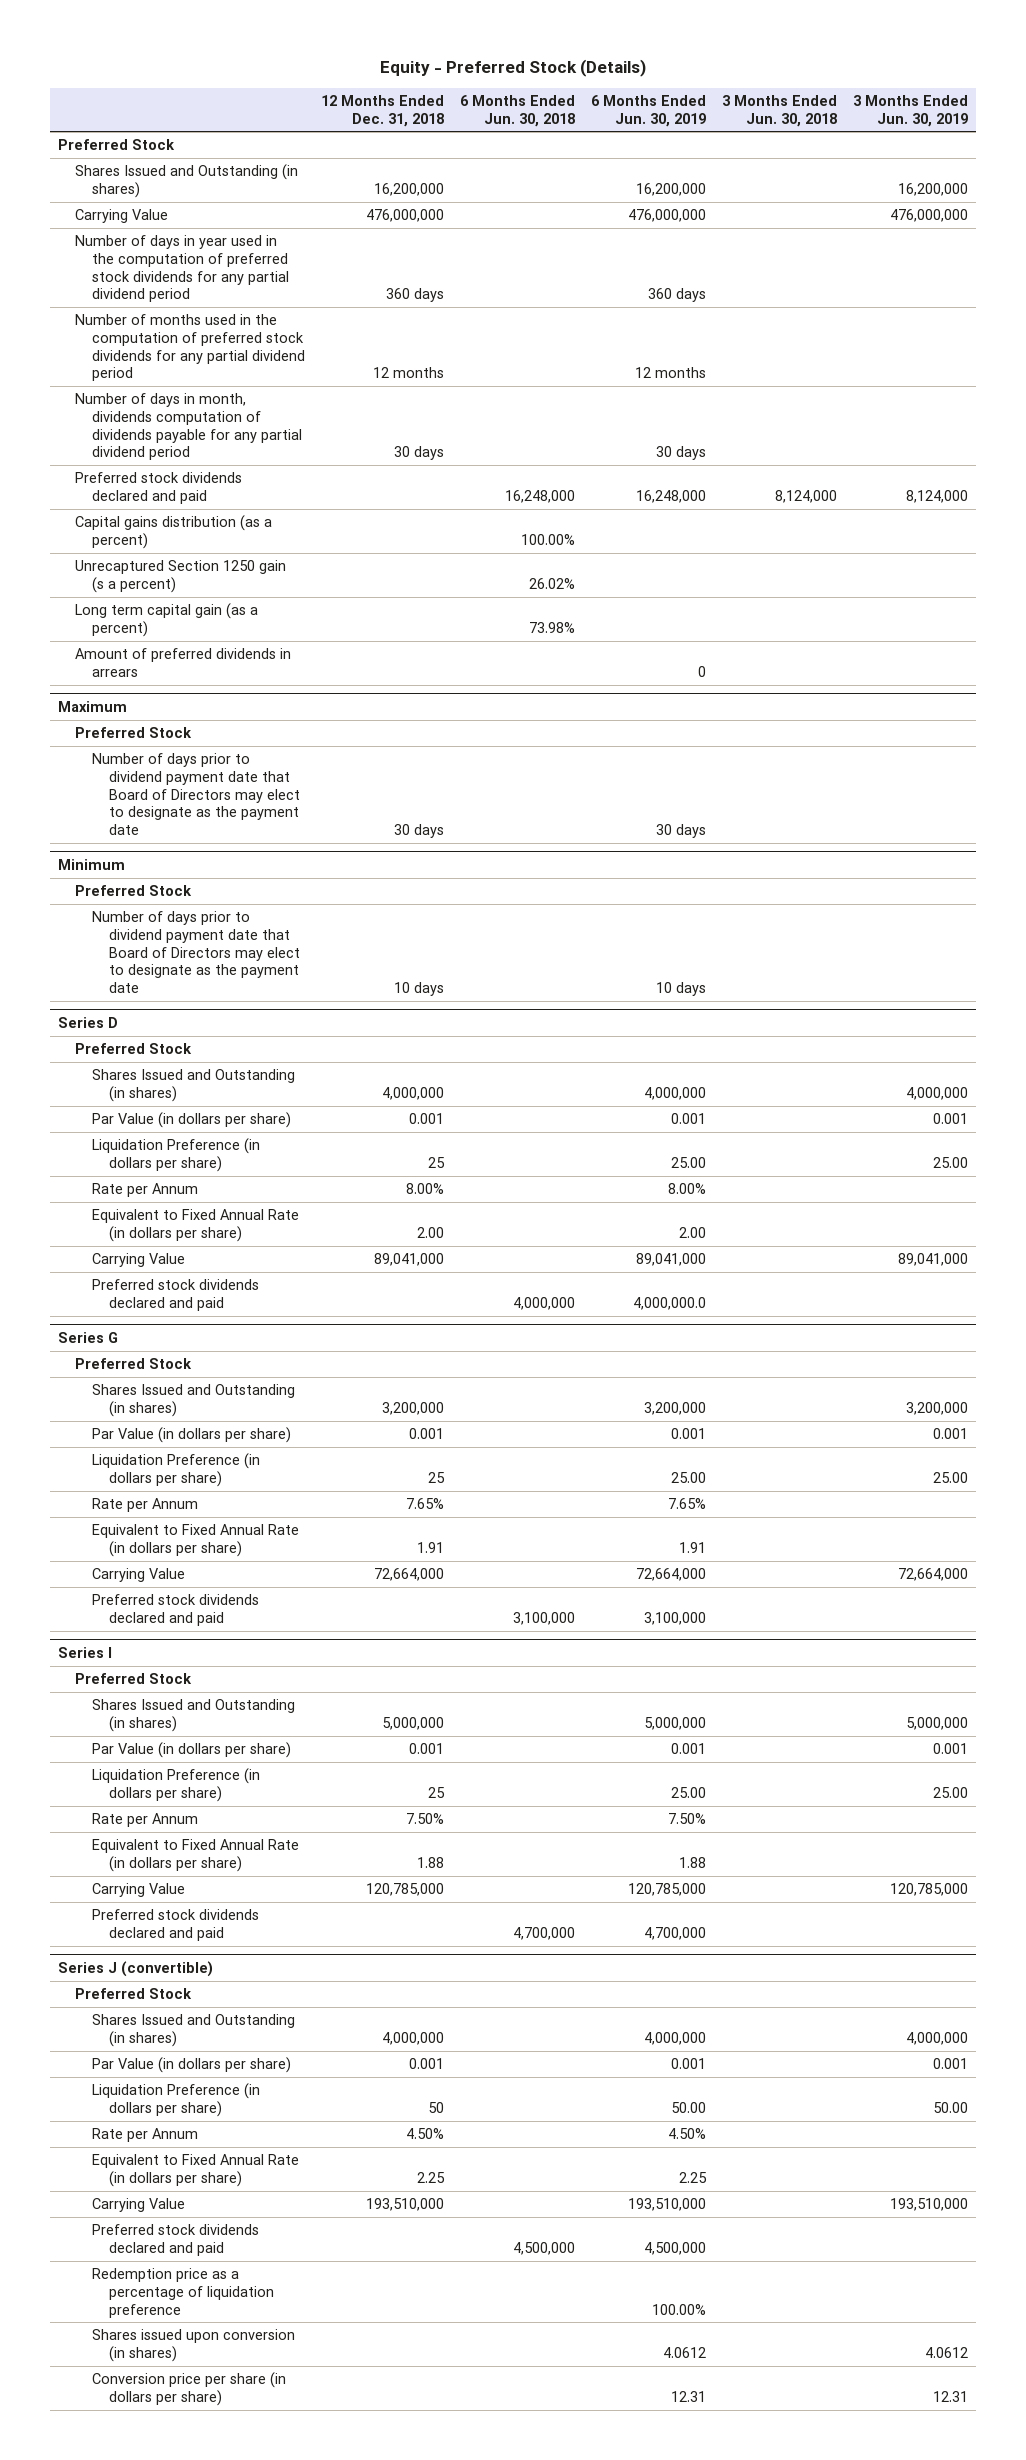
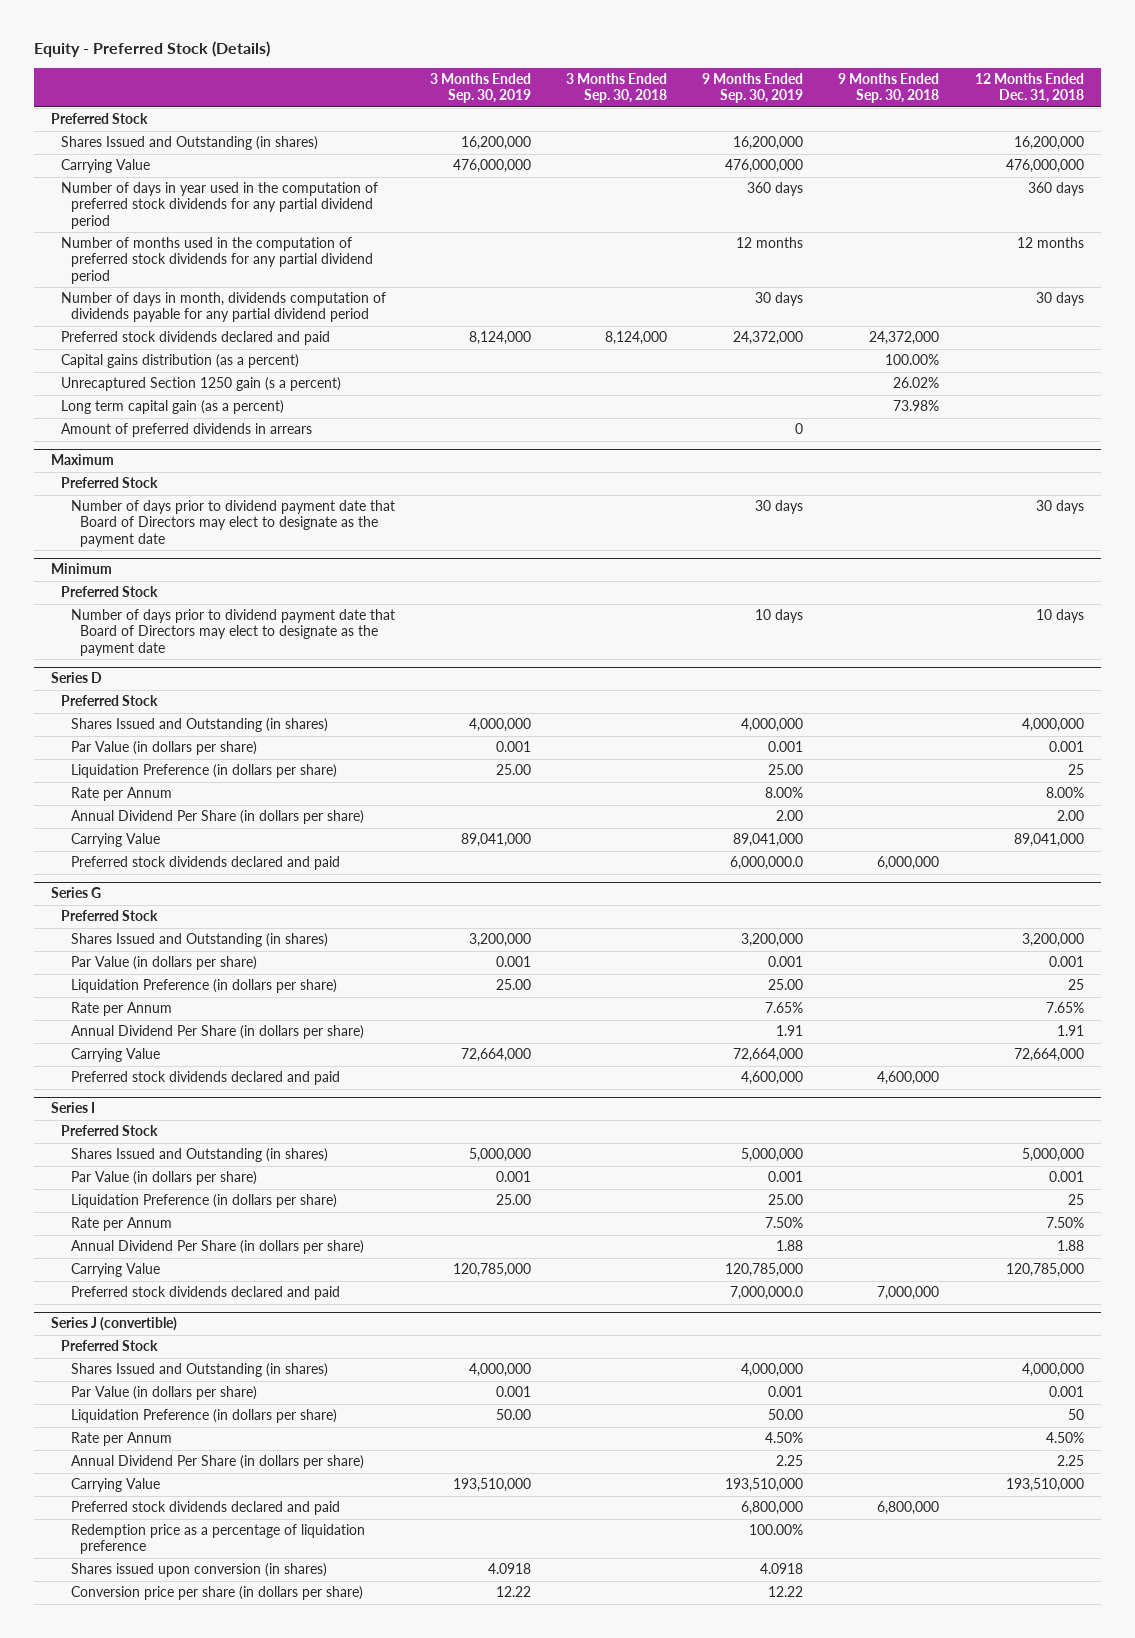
- | 12 Months Ended Dec. 31, 2018 | 6 Months Ended Jun. 30, 2018 | 6 Months Ended Jun. 30, 2019 | 3 Months Ended Jun. 30, 2018 | 3 Months Ended Jun. 30, 2019
+ | 3 Months Ended Sep. 30, 2019 | 3 Months Ended Sep. 30, 2018 | 9 Months Ended Sep. 30, 2019 | 9 Months Ended Sep. 30, 2018 | 12 Months Ended Dec. 31, 2018
@ Series D
- Equivalent to Fixed Annual Rate (in dollars per share) | 2.00 | | 2.00 | |
+ Annual Dividend Per Share (in dollars per share) | | | 2.00 | | 2.00
@ Series G
- Equivalent to Fixed Annual Rate (in dollars per share) | 1.91 | | 1.91 | |
+ Annual Dividend Per Share (in dollars per share) | | | 1.91 | | 1.91
@ Series I
- Equivalent to Fixed Annual Rate (in dollars per share) | 1.88 | | 1.88 | |
+ Annual Dividend Per Share (in dollars per share) | | | 1.88 | | 1.88
@ Series J (convertible)
- Equivalent to Fixed Annual Rate (in dollars per share) | 2.25 | | 2.25 | |
+ Annual Dividend Per Share (in dollars per share) | | | 2.25 | | 2.25

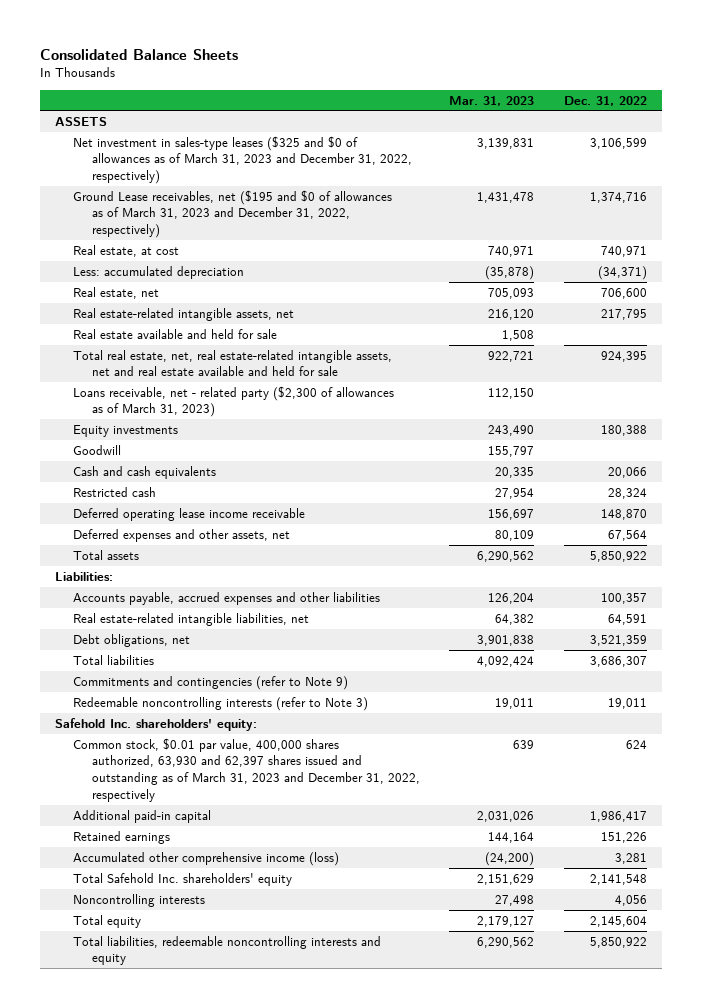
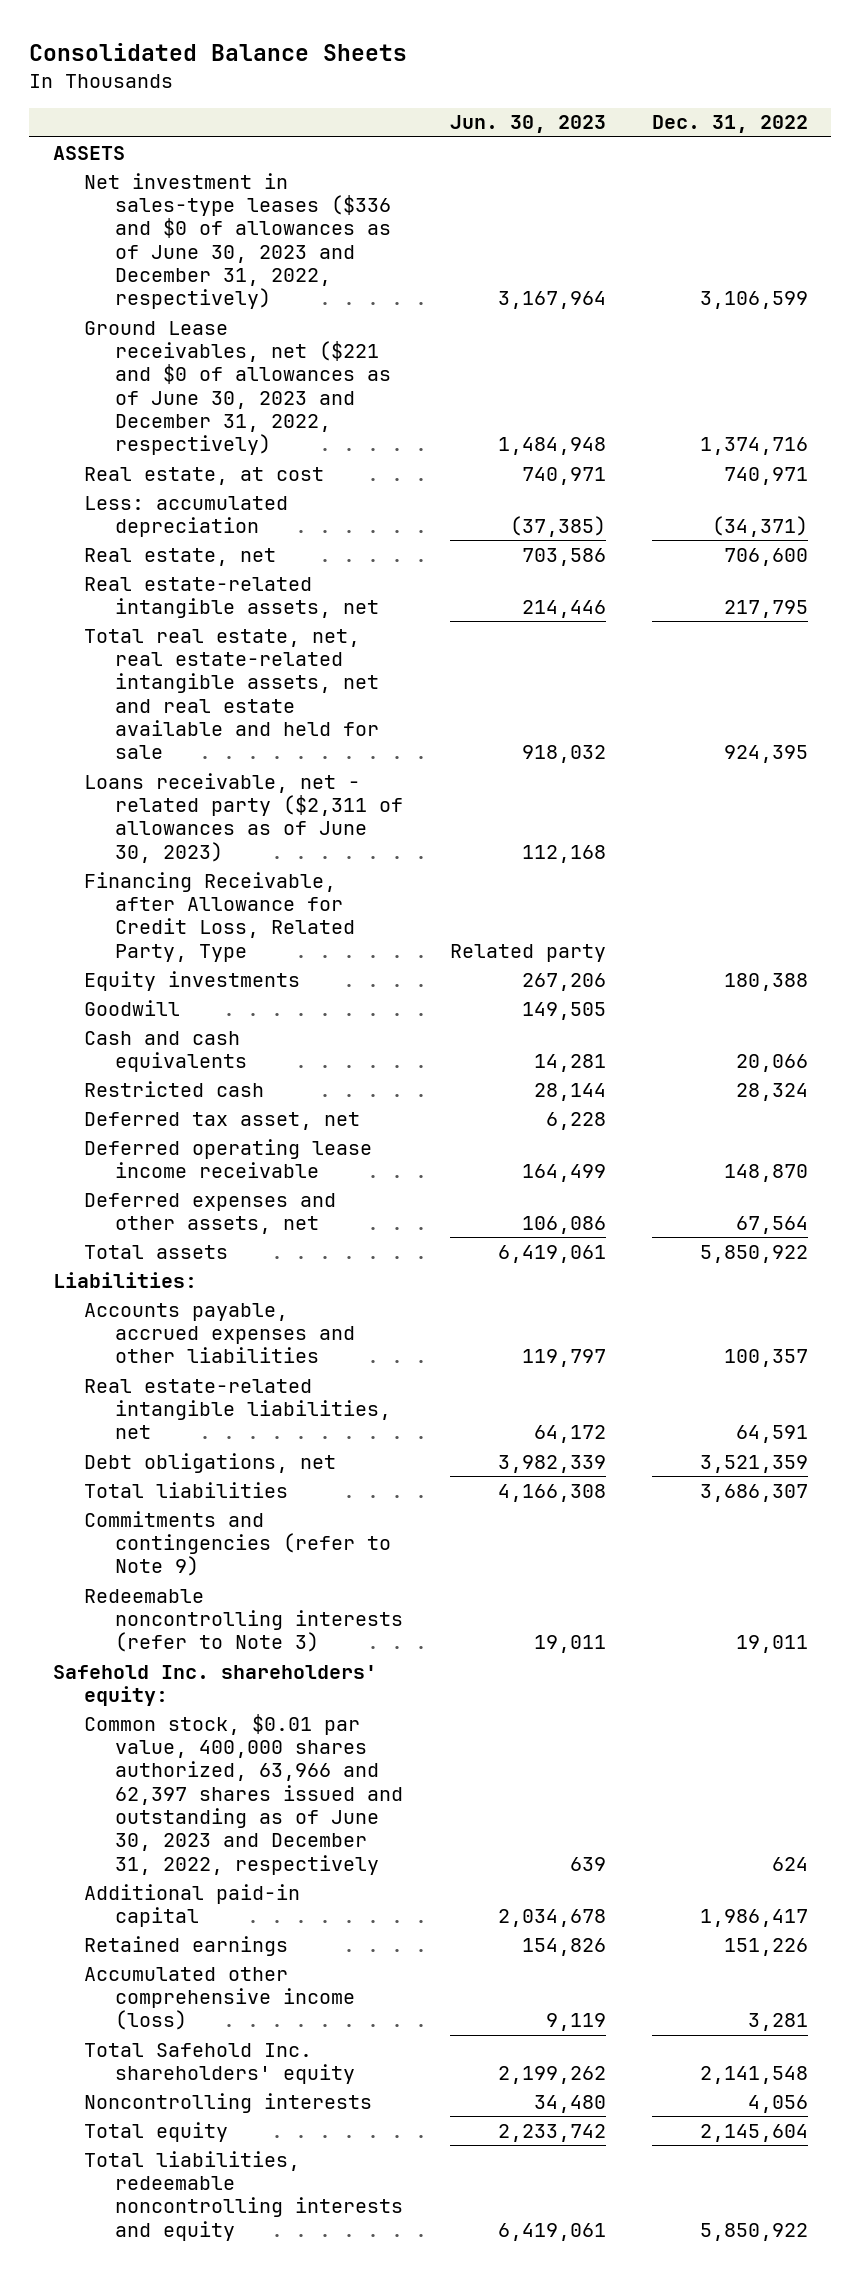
- | Mar. 31, 2023 | Dec. 31, 2022
+ | Jun. 30, 2023 | Dec. 31, 2022
- Net investment in sales-type leases ($325 and $0 of allowances as of March 31, 2023 and December 31, 2022, respectively) | 3,139,831 | 3,106,599
- Ground Lease receivables, net ($195 and $0 of allowances as of March 31, 2023 and December 31, 2022, respectively) | 1,431,478 | 1,374,716
+ Net investment in sales-type leases ($336 and $0 of allowances as of June 30, 2023 and December 31, 2022, respectively) | 3,167,964 | 3,106,599
+ Ground Lease receivables, net ($221 and $0 of allowances as of June 30, 2023 and December 31, 2022, respectively) | 1,484,948 | 1,374,716
- Real estate available and held for sale | 1,508 |
- Loans receivable, net - related party ($2,300 of allowances as of March 31, 2023) | 112,150 |
+ Loans receivable, net - related party ($2,311 of allowances as of June 30, 2023) | 112,168 |
+ Financing Receivable, after Allowance for Credit Loss, Related Party, Type | Related party |
+ Deferred tax asset, net | 6,228 |
- Common stock, $0.01 par value, 400,000 shares authorized, 63,930 and 62,397 shares issued and outstanding as of March 31, 2023 and December 31, 2022, respectively | 639 | 624
+ Common stock, $0.01 par value, 400,000 shares authorized, 63,966 and 62,397 shares issued and outstanding as of June 30, 2023 and December 31, 2022, respectively | 639 | 624

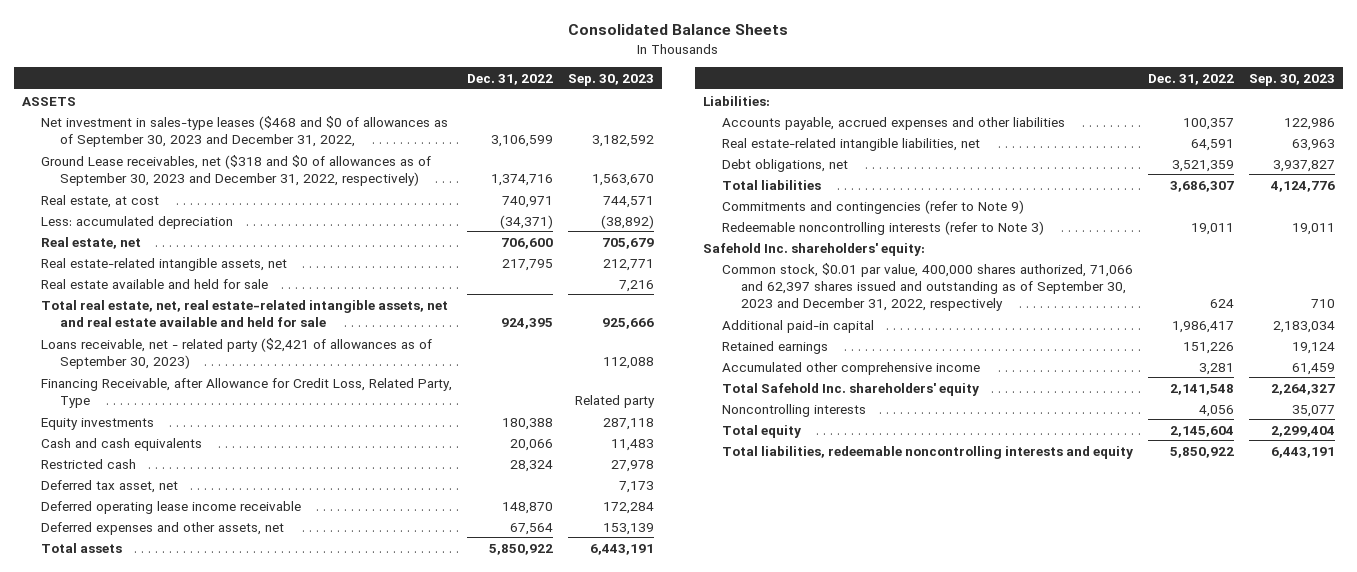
- | Jun. 30, 2023 | Dec. 31, 2022
+ | Dec. 31, 2022 | Sep. 30, 2023
- Net investment in sales-type leases ($336 and $0 of allowances as of June 30, 2023 and December 31, 2022, respectively) | 3,167,964 | 3,106,599
- Ground Lease receivables, net ($221 and $0 of allowances as of June 30, 2023 and December 31, 2022, respectively) | 1,484,948 | 1,374,716
+ Net investment in sales-type leases ($468 and $0 of allowances as of September 30, 2023 and December 31, 2022, | 3,106,599 | 3,182,592
+ Ground Lease receivables, net ($318 and $0 of allowances as of September 30, 2023 and December 31, 2022, respectively) | 1,374,716 | 1,563,670
+ Real estate available and held for sale | | 7,216
- Loans receivable, net - related party ($2,311 of allowances as of June 30, 2023) | 112,168 |
+ Loans receivable, net - related party ($2,421 of allowances as of September 30, 2023) | | 112,088
- Goodwill | 149,505 |
- Common stock, $0.01 par value, 400,000 shares authorized, 63,966 and 62,397 shares issued and outstanding as of June 30, 2023 and December 31, 2022, respectively | 639 | 624
+ Common stock, $0.01 par value, 400,000 shares authorized, 71,066 and 62,397 shares issued and outstanding as of September 30, 2023 and December 31, 2022, respectively | 624 | 710
- Accumulated other comprehensive income (loss) | 9,119 | 3,281
+ Accumulated other comprehensive income | 3,281 | 61,459

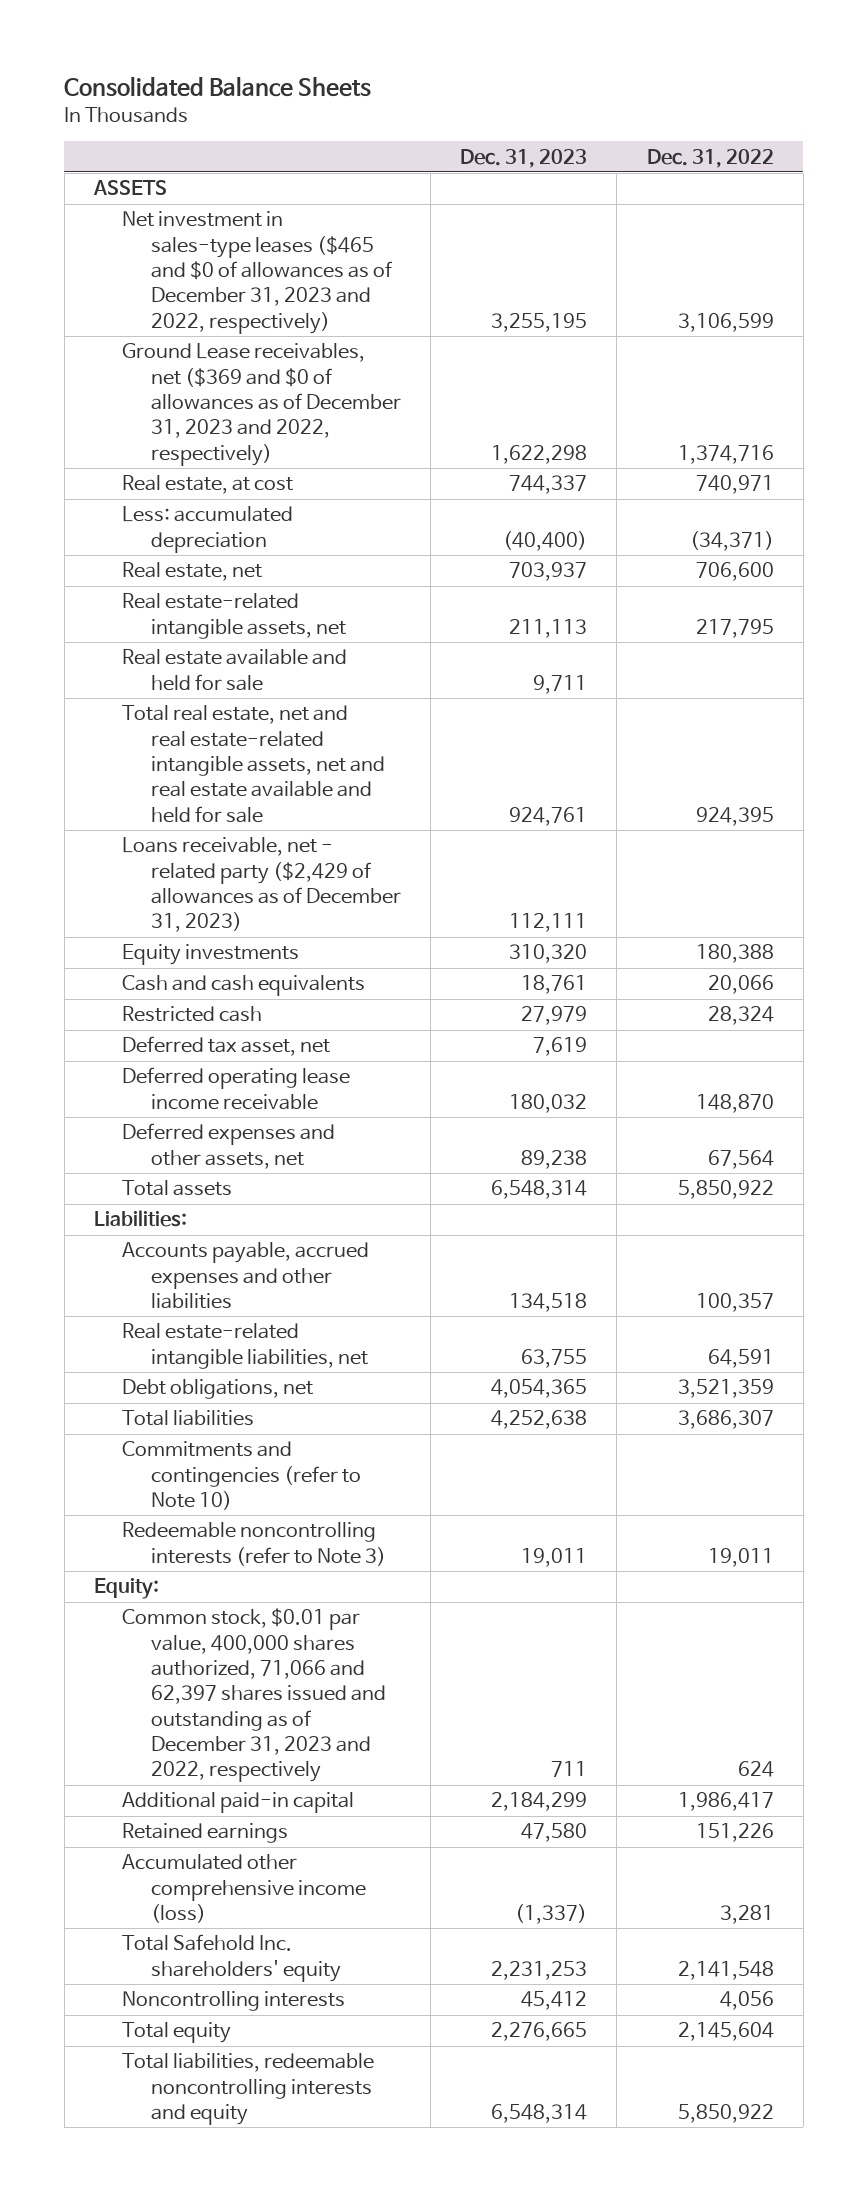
- | Dec. 31, 2022 | Sep. 30, 2023
+ | Dec. 31, 2023 | Dec. 31, 2022
- Net investment in sales-type leases ($468 and $0 of allowances as of September 30, 2023 and December 31, 2022, | 3,106,599 | 3,182,592
- Ground Lease receivables, net ($318 and $0 of allowances as of September 30, 2023 and December 31, 2022, respectively) | 1,374,716 | 1,563,670
+ Net investment in sales-type leases ($465 and $0 of allowances as of December 31, 2023 and 2022, respectively) | 3,255,195 | 3,106,599
+ Ground Lease receivables, net ($369 and $0 of allowances as of December 31, 2023 and 2022, respectively) | 1,622,298 | 1,374,716
- Total real estate, net, real estate-related intangible assets, net and real estate available and held for sale | 924,395 | 925,666
- Loans receivable, net - related party ($2,421 of allowances as of September 30, 2023) | | 112,088
- Financing Receivable, after Allowance for Credit Loss, Related Party, Type | | Related party
+ Total real estate, net and real estate-related intangible assets, net and real estate available and held for sale | 924,761 | 924,395
+ Loans receivable, net - related party ($2,429 of allowances as of December 31, 2023) | 112,111 |
- Commitments and contingencies (refer to Note 9)
+ Commitments and contingencies (refer to Note 10)
- Safehold Inc. shareholders' equity:
- Common stock, $0.01 par value, 400,000 shares authorized, 71,066 and 62,397 shares issued and outstanding as of September 30, 2023 and December 31, 2022, respectively | 624 | 710
+ Equity:
+ Common stock, $0.01 par value, 400,000 shares authorized, 71,066 and 62,397 shares issued and outstanding as of December 31, 2023 and 2022, respectively | 711 | 624
- Accumulated other comprehensive income | 3,281 | 61,459
+ Accumulated other comprehensive income (loss) | (1,337) | 3,281

